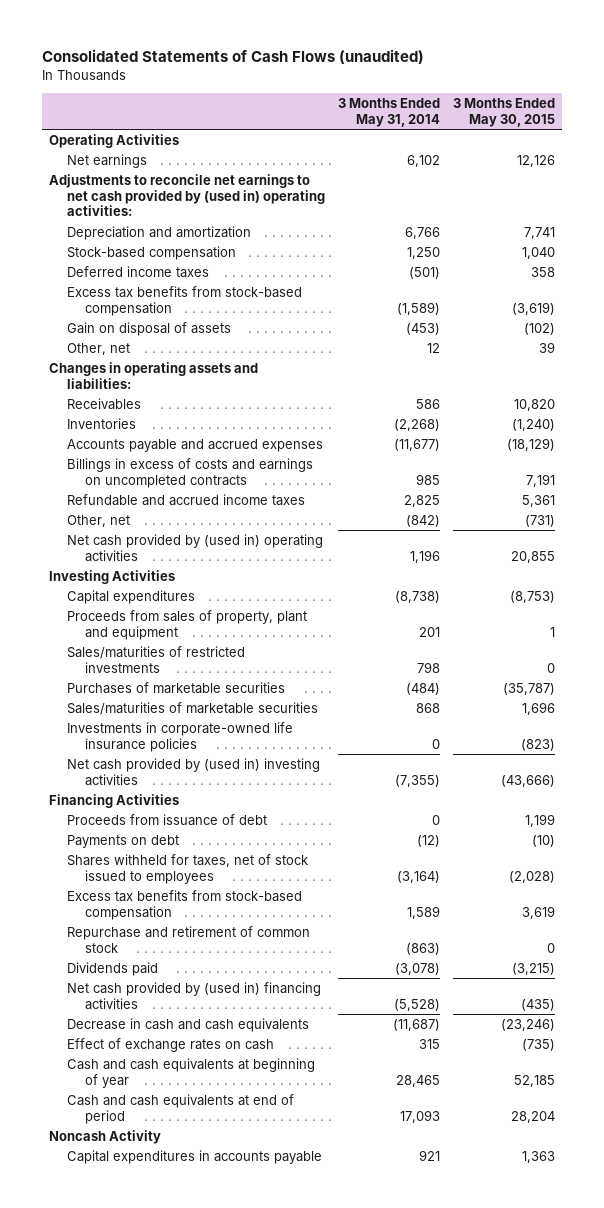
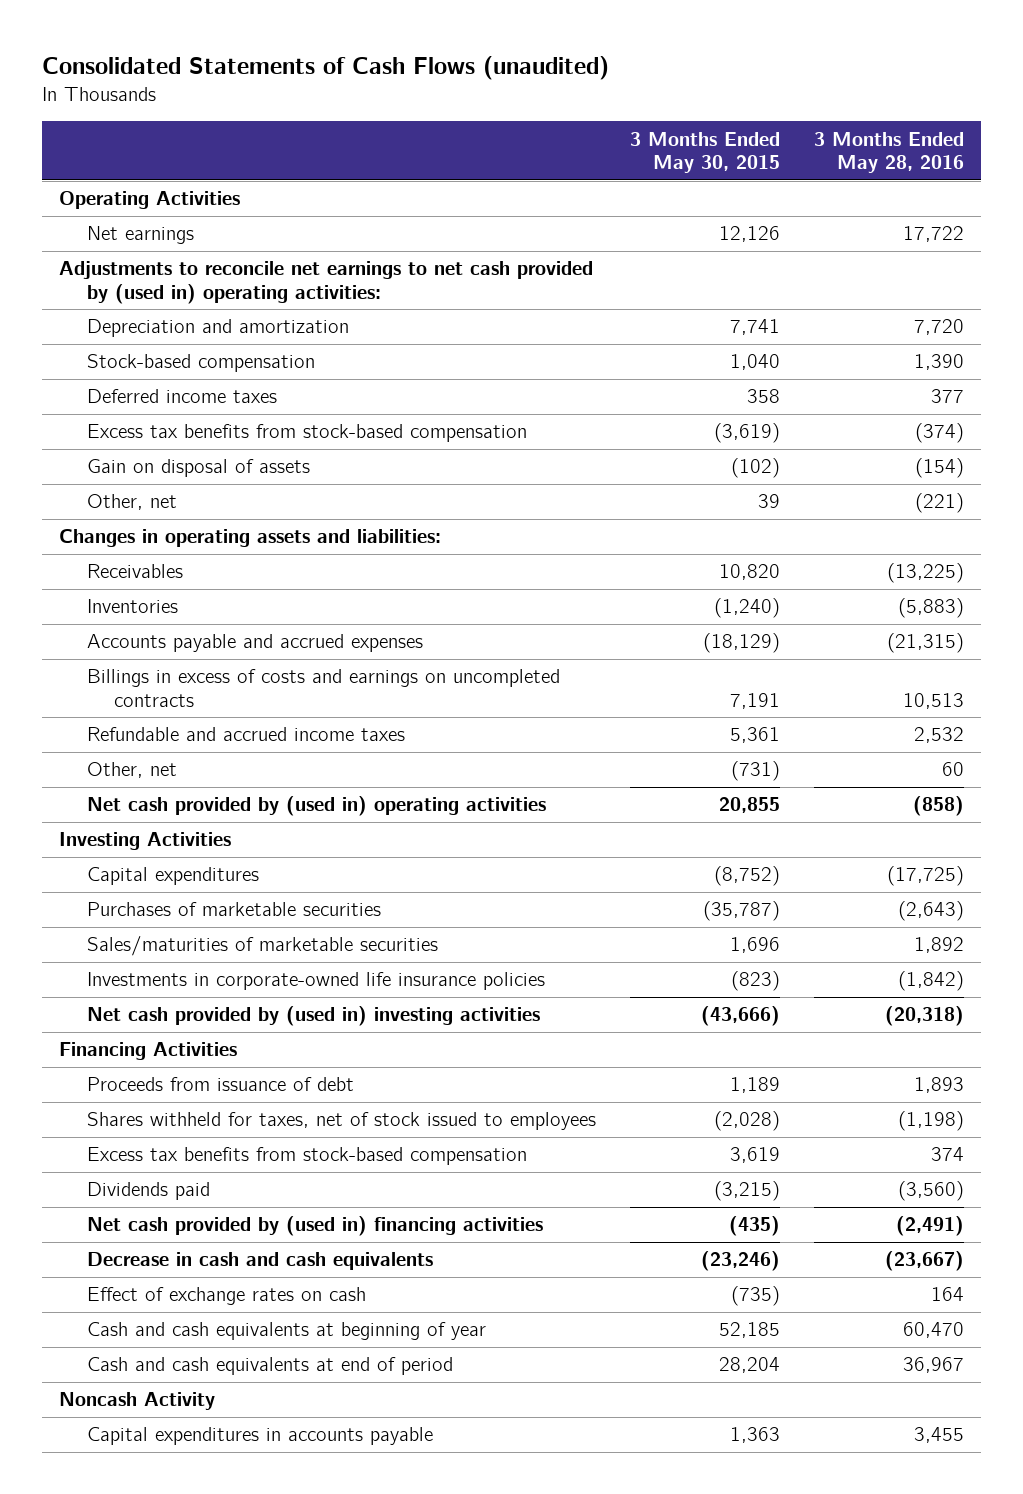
- | 3 Months Ended May 31, 2014 | 3 Months Ended May 30, 2015
+ | 3 Months Ended May 30, 2015 | 3 Months Ended May 28, 2016
- Capital expenditures | (8,738) | (8,753)
- Proceeds from sales of property, plant and equipment | 201 | 1
- Sales/maturities of restricted investments | 798 | 0
+ Capital expenditures | (8,752) | (17,725)
- Proceeds from issuance of debt | 0 | 1,199
- Payments on debt | (12) | (10)
+ Proceeds from issuance of debt | 1,189 | 1,893
- Repurchase and retirement of common stock | (863) | 0

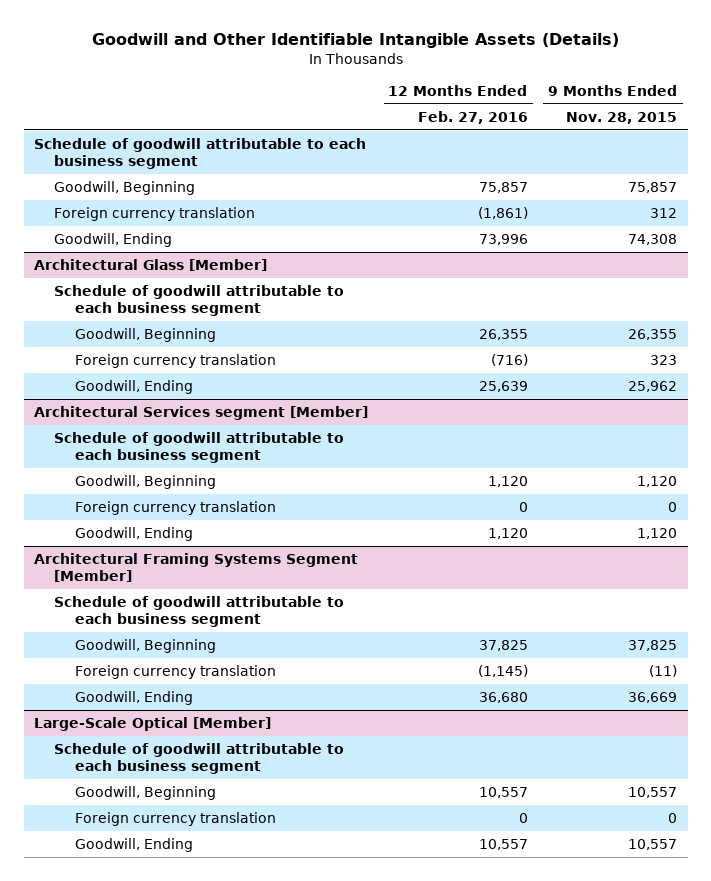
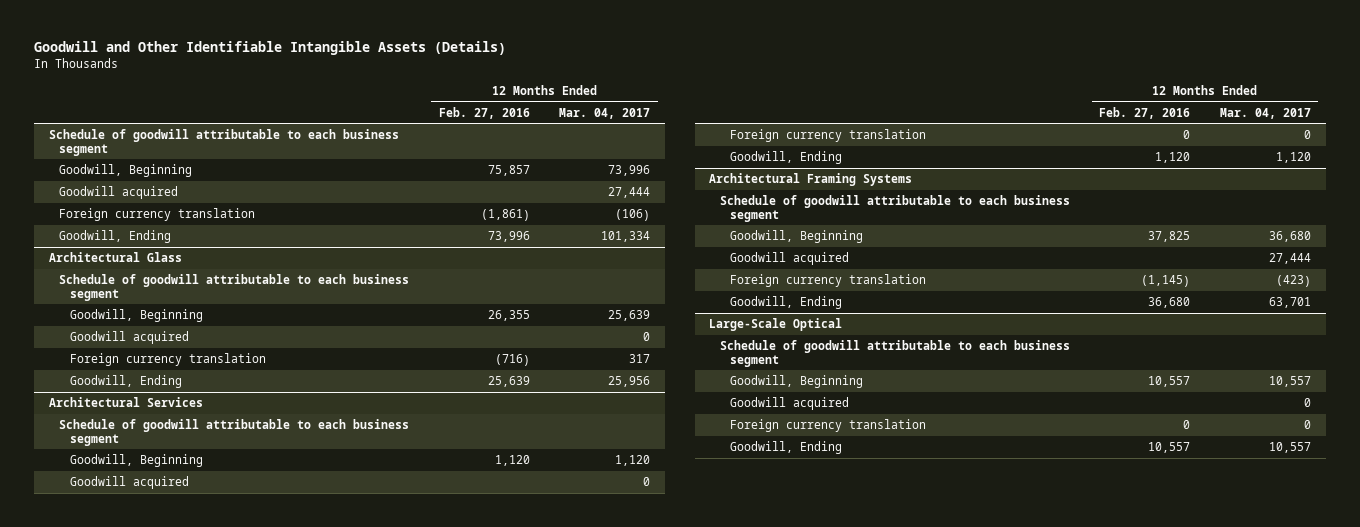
- | 12 Months Ended Feb. 27, 2016 | 9 Months Ended Nov. 28, 2015
+ | 12 Months Ended Feb. 27, 2016 | 12 Months Ended Mar. 04, 2017
+ Goodwill acquired | | 27,444
- Architectural Glass [Member]
+ Architectural Glass
+ Goodwill acquired | | 0
- Architectural Services segment [Member]
+ Architectural Services
+ Goodwill acquired | | 0
- Architectural Framing Systems Segment [Member]
+ Architectural Framing Systems
+ Goodwill acquired | | 27,444
- Large-Scale Optical [Member]
+ Large-Scale Optical
+ Goodwill acquired | | 0

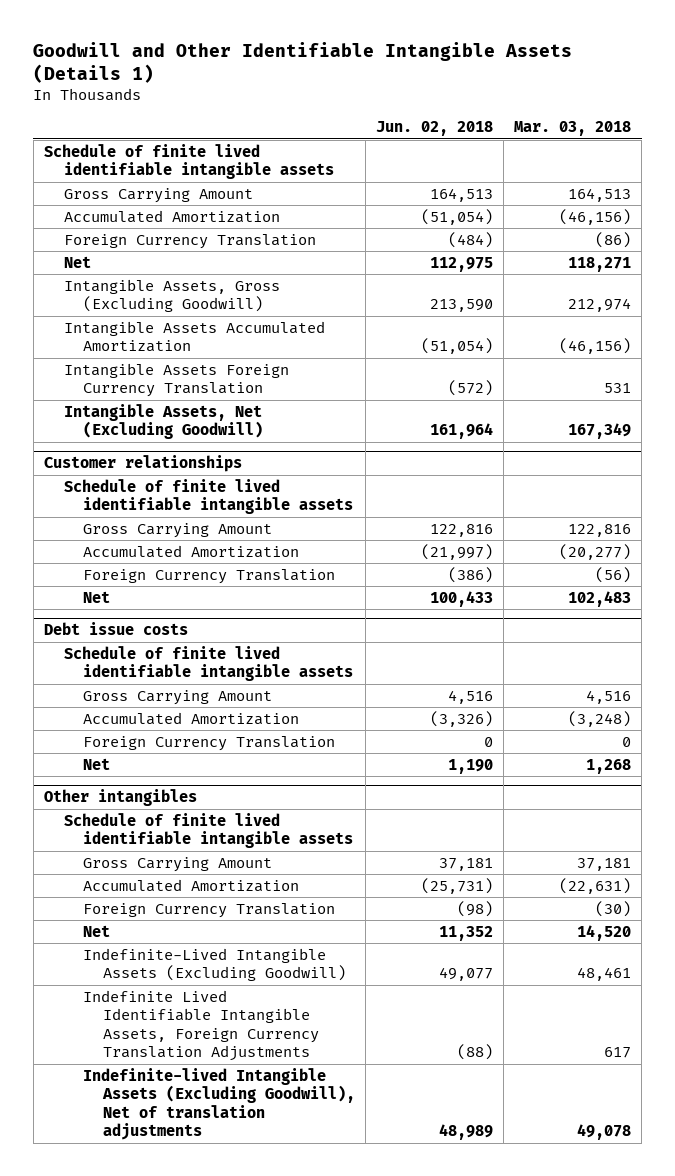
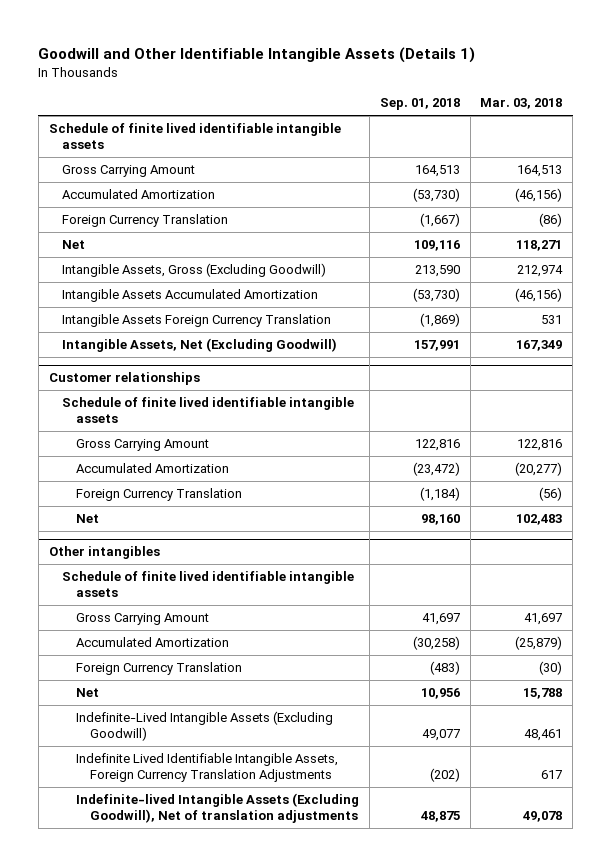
- | Jun. 02, 2018 | Mar. 03, 2018
+ | Sep. 01, 2018 | Mar. 03, 2018
- Debt issue costs
- Schedule of finite lived identifiable intangible assets
- Gross Carrying Amount | 4,516 | 4,516
- Accumulated Amortization | (3,326) | (3,248)
- Foreign Currency Translation | 0 | 0
- Net | 1,190 | 1,268
@ Other intangibles
- Gross Carrying Amount | 37,181 | 37,181
- Accumulated Amortization | (25,731) | (22,631)
+ Gross Carrying Amount | 41,697 | 41,697
+ Accumulated Amortization | (30,258) | (25,879)
- Net | 11,352 | 14,520
+ Net | 10,956 | 15,788

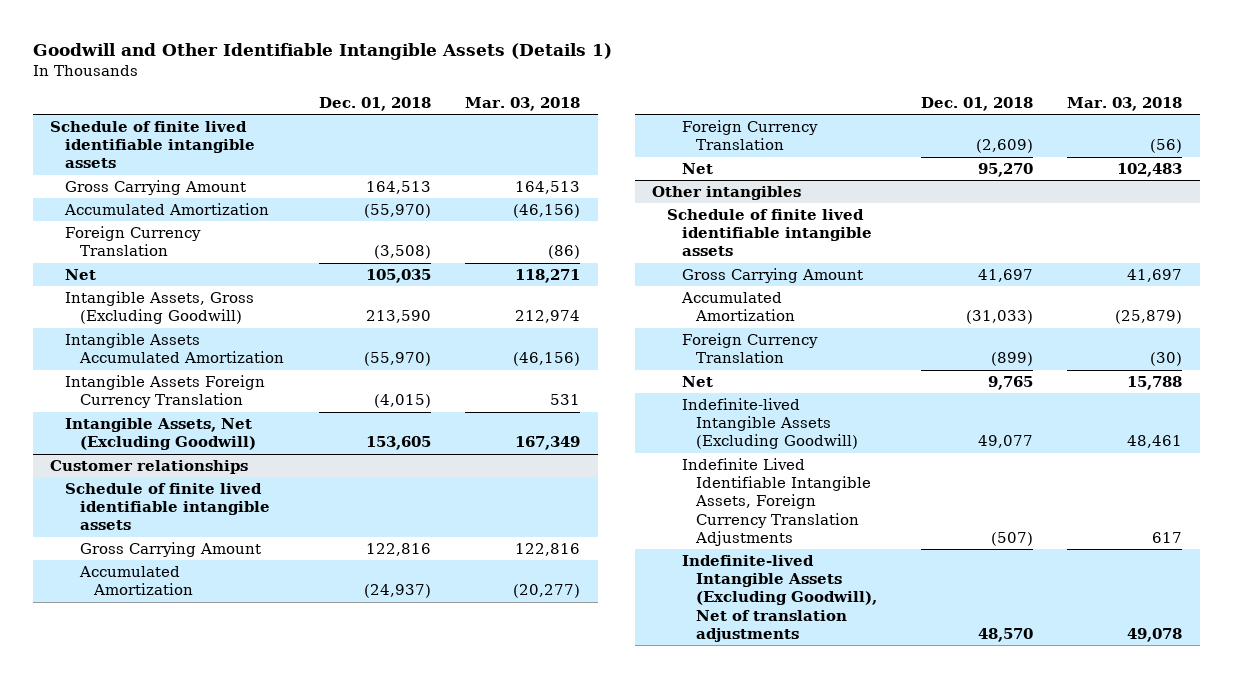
- | Sep. 01, 2018 | Mar. 03, 2018
+ | Dec. 01, 2018 | Mar. 03, 2018
@ Other intangibles
- Indefinite-Lived Intangible Assets (Excluding Goodwill) | 49,077 | 48,461
+ Indefinite-lived Intangible Assets (Excluding Goodwill) | 49,077 | 48,461

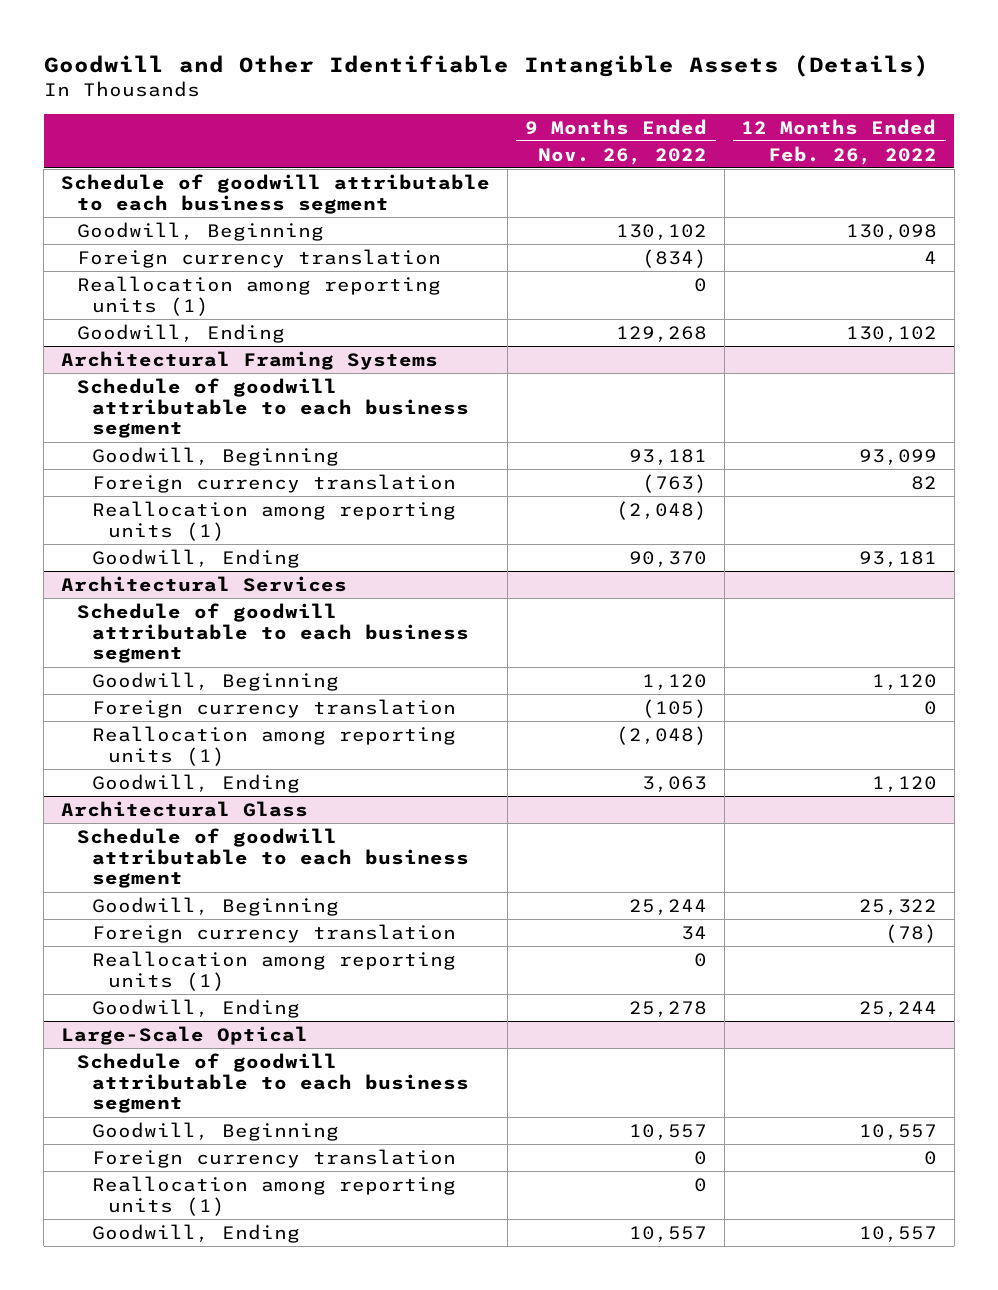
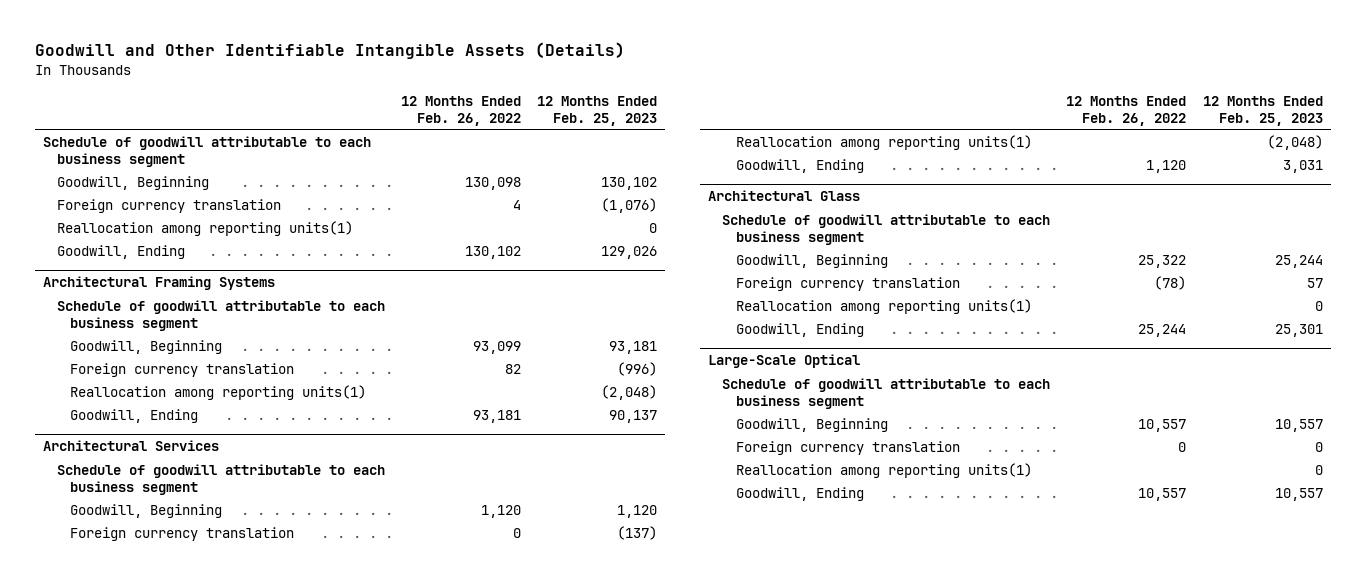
- | 9 Months Ended Nov. 26, 2022 | 12 Months Ended Feb. 26, 2022
+ | 12 Months Ended Feb. 26, 2022 | 12 Months Ended Feb. 25, 2023
- Reallocation among reporting units (1) | 0 |
+ Reallocation among reporting units(1) | | 0
@ Architectural Framing Systems
- Reallocation among reporting units (1) | (2,048) |
+ Reallocation among reporting units(1) | | (2,048)
@ Architectural Services
- Reallocation among reporting units (1) | (2,048) |
+ Reallocation among reporting units(1) | | (2,048)
@ Architectural Glass
- Reallocation among reporting units (1) | 0 |
+ Reallocation among reporting units(1) | | 0
@ Large-Scale Optical
- Reallocation among reporting units (1) | 0 |
+ Reallocation among reporting units(1) | | 0

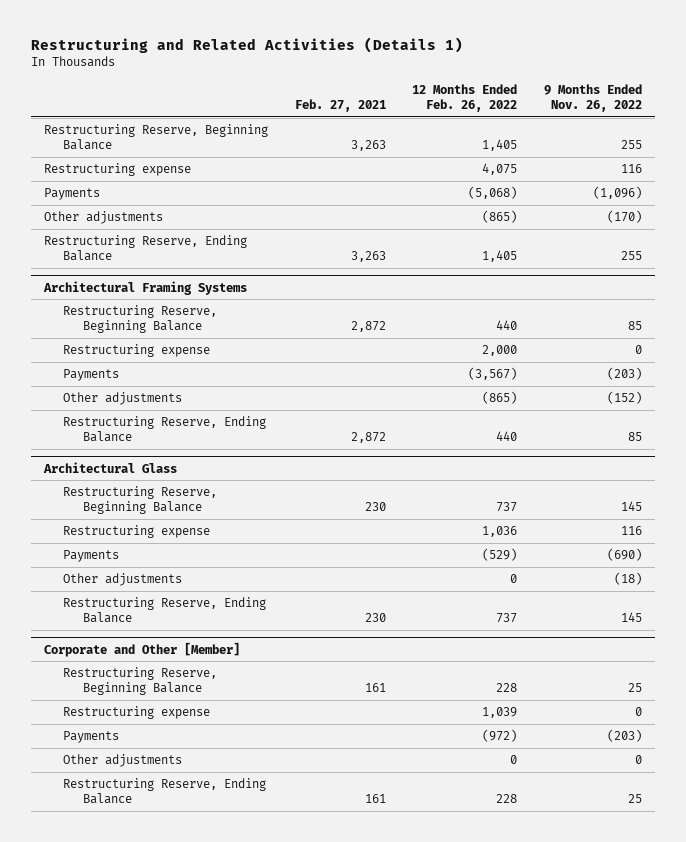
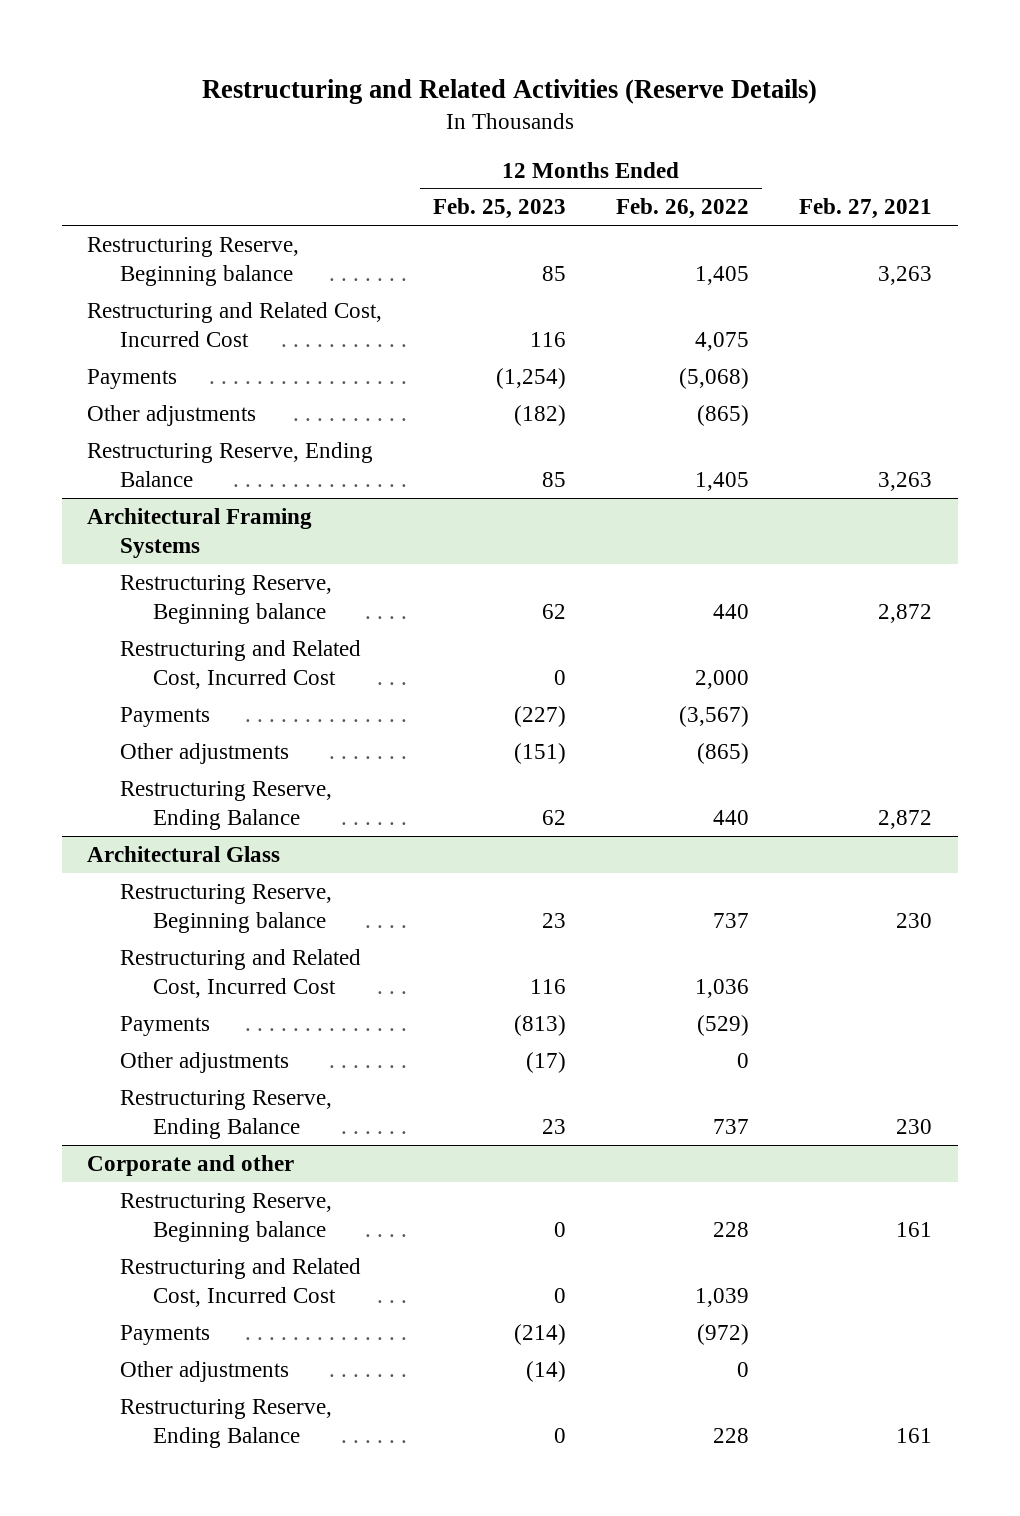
- Restructuring and Related Activities (Details 1)
+ Restructuring and Related Activities (Reserve Details)
- | Feb. 27, 2021 | 12 Months Ended Feb. 26, 2022 | 9 Months Ended Nov. 26, 2022
+ | 12 Months Ended Feb. 25, 2023 | 12 Months Ended Feb. 26, 2022 | Feb. 27, 2021
- Restructuring Reserve, Beginning Balance | 3,263 | 1,405 | 255
- Restructuring expense | | 4,075 | 116
+ Restructuring Reserve, Beginning balance | 85 | 1,405 | 3,263
+ Restructuring and Related Cost, Incurred Cost | 116 | 4,075 |
@ Architectural Framing Systems
- Restructuring Reserve, Beginning Balance | 2,872 | 440 | 85
- Restructuring expense | | 2,000 | 0
+ Restructuring Reserve, Beginning balance | 62 | 440 | 2,872
+ Restructuring and Related Cost, Incurred Cost | 0 | 2,000 |
@ Architectural Glass
- Restructuring Reserve, Beginning Balance | 230 | 737 | 145
- Restructuring expense | | 1,036 | 116
+ Restructuring Reserve, Beginning balance | 23 | 737 | 230
+ Restructuring and Related Cost, Incurred Cost | 116 | 1,036 |
- Corporate and Other [Member]
- Restructuring Reserve, Beginning Balance | 161 | 228 | 25
- Restructuring expense | | 1,039 | 0
+ Corporate and other
+ Restructuring Reserve, Beginning balance | 0 | 228 | 161
+ Restructuring and Related Cost, Incurred Cost | 0 | 1,039 |

